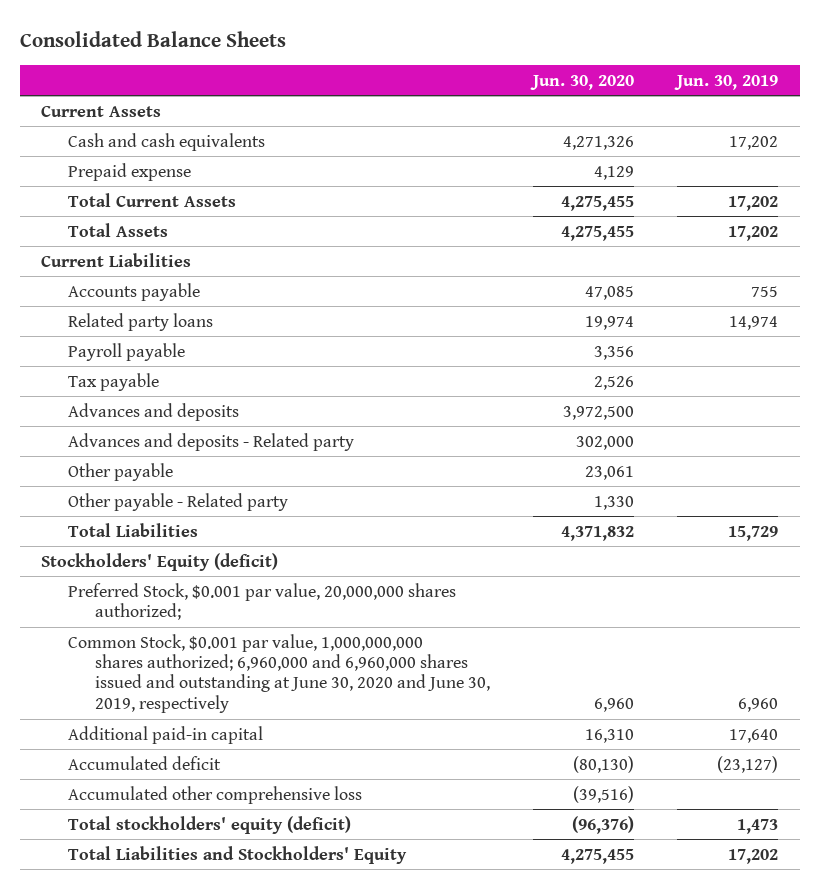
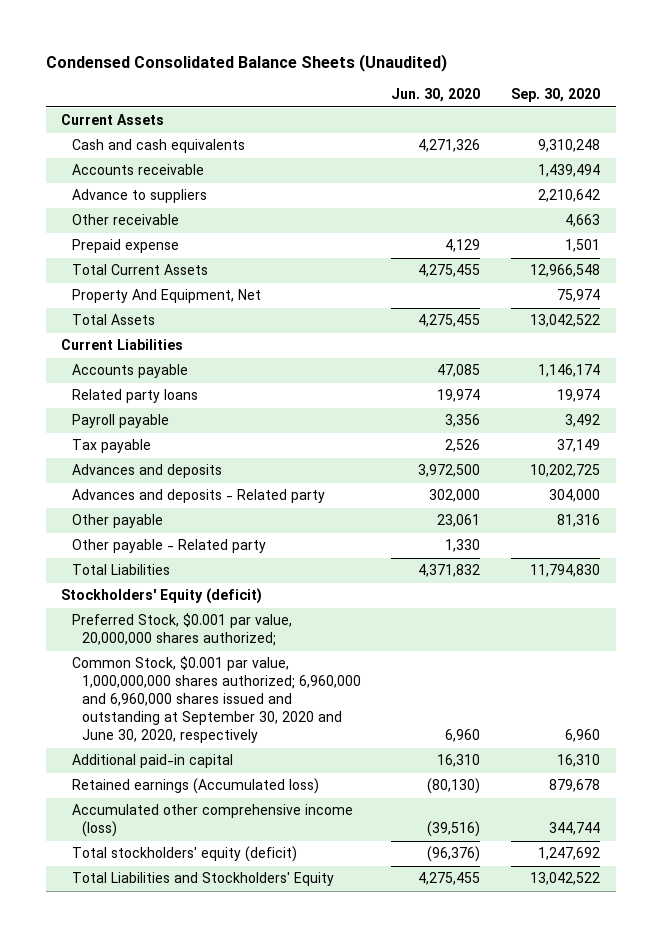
- Consolidated Balance Sheets
+ Condensed Consolidated Balance Sheets (Unaudited)
- | Jun. 30, 2020 | Jun. 30, 2019
+ | Jun. 30, 2020 | Sep. 30, 2020
+ Accounts receivable | | 1,439,494
+ Advance to suppliers | | 2,210,642
+ Other receivable | | 4,663
+ Property And Equipment, Net | | 75,974
- Common Stock, $0.001 par value, 1,000,000,000 shares authorized; 6,960,000 and 6,960,000 shares issued and outstanding at June 30, 2020 and June 30, 2019, respectively | 6,960 | 6,960
+ Common Stock, $0.001 par value, 1,000,000,000 shares authorized; 6,960,000 and 6,960,000 shares issued and outstanding at September 30, 2020 and June 30, 2020, respectively | 6,960 | 6,960
- Accumulated deficit | (80,130) | (23,127)
- Accumulated other comprehensive loss | (39,516) |
+ Retained earnings (Accumulated loss) | (80,130) | 879,678
+ Accumulated other comprehensive income (loss) | (39,516) | 344,744

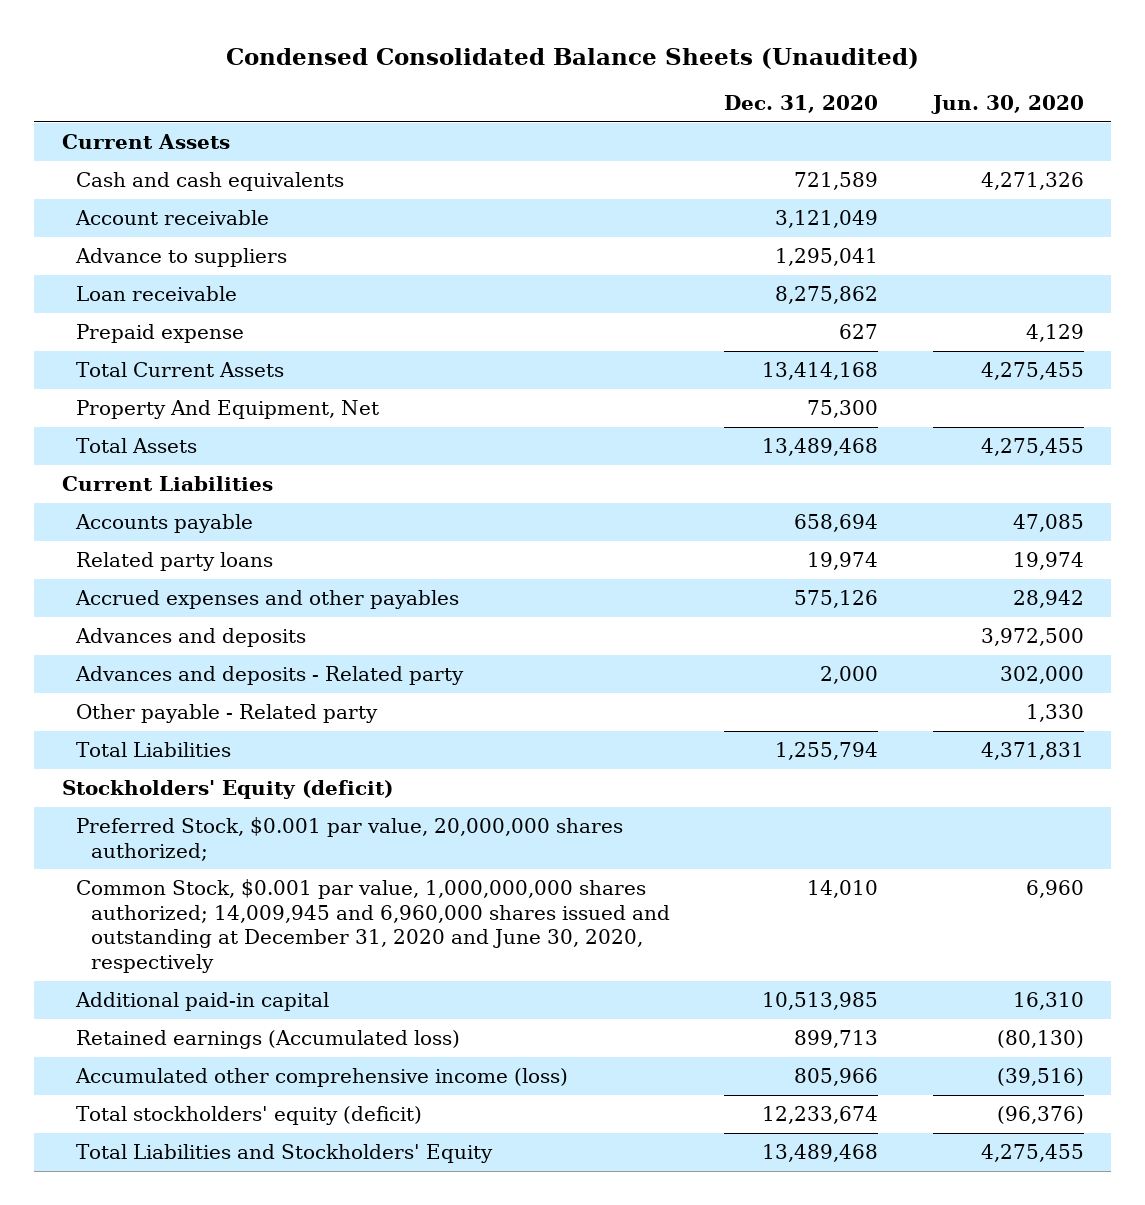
- | Jun. 30, 2020 | Sep. 30, 2020
+ | Dec. 31, 2020 | Jun. 30, 2020
- Accounts receivable | | 1,439,494
+ Account receivable | 3,121,049 |
- Other receivable | | 4,663
+ Loan receivable | 8,275,862 |
- Payroll payable | 3,356 | 3,492
- Tax payable | 2,526 | 37,149
+ Accrued expenses and other payables | 575,126 | 28,942
- Other payable | 23,061 | 81,316
- Total Liabilities | 4,371,832 | 11,794,830
+ Total Liabilities | 1,255,794 | 4,371,831
- Common Stock, $0.001 par value, 1,000,000,000 shares authorized; 6,960,000 and 6,960,000 shares issued and outstanding at September 30, 2020 and June 30, 2020, respectively | 6,960 | 6,960
+ Common Stock, $0.001 par value, 1,000,000,000 shares authorized; 14,009,945 and 6,960,000 shares issued and outstanding at December 31, 2020 and June 30, 2020, respectively | 14,010 | 6,960

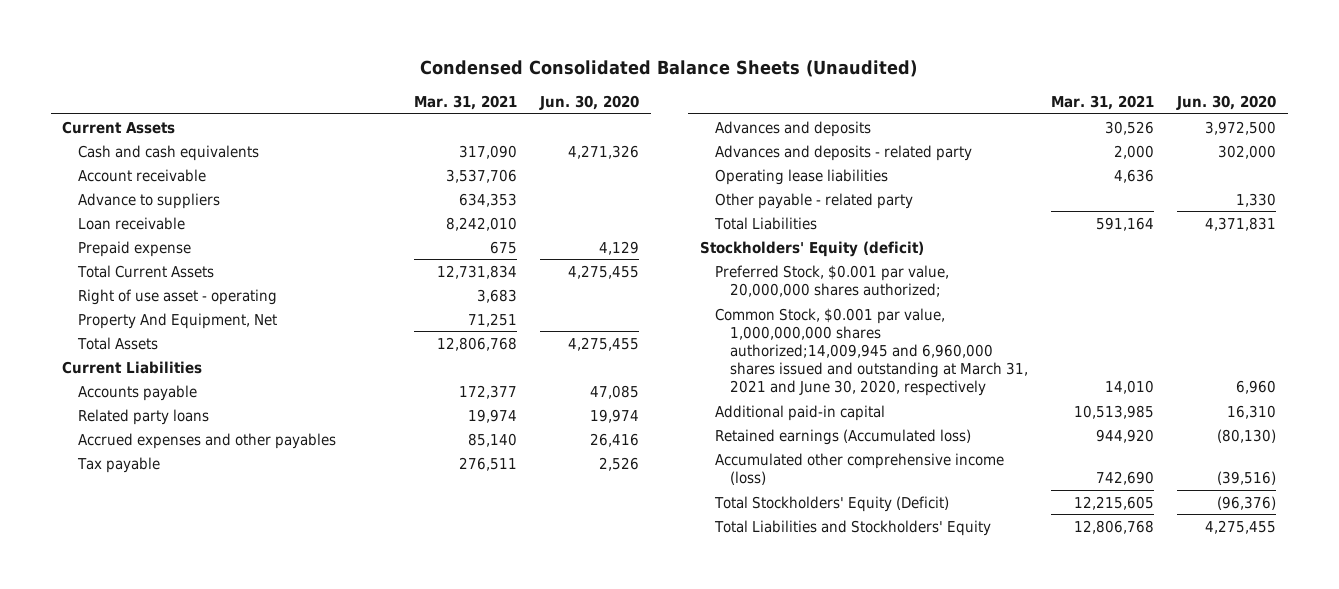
- | Dec. 31, 2020 | Jun. 30, 2020
+ | Mar. 31, 2021 | Jun. 30, 2020
+ Right of use asset - operating | 3,683 |
- Accrued expenses and other payables | 575,126 | 28,942
+ Accrued expenses and other payables | 85,140 | 26,416
+ Tax payable | 276,511 | 2,526
- Advances and deposits - Related party | 2,000 | 302,000
- Other payable - Related party | | 1,330
+ Advances and deposits - related party | 2,000 | 302,000
+ Operating lease liabilities | 4,636 |
+ Other payable - related party | | 1,330
- Common Stock, $0.001 par value, 1,000,000,000 shares authorized; 14,009,945 and 6,960,000 shares issued and outstanding at December 31, 2020 and June 30, 2020, respectively | 14,010 | 6,960
+ Common Stock, $0.001 par value, 1,000,000,000 shares authorized;14,009,945 and 6,960,000 shares issued and outstanding at March 31, 2021 and June 30, 2020, respectively | 14,010 | 6,960
- Total stockholders' equity (deficit) | 12,233,674 | (96,376)
+ Total Stockholders' Equity (Deficit) | 12,215,605 | (96,376)

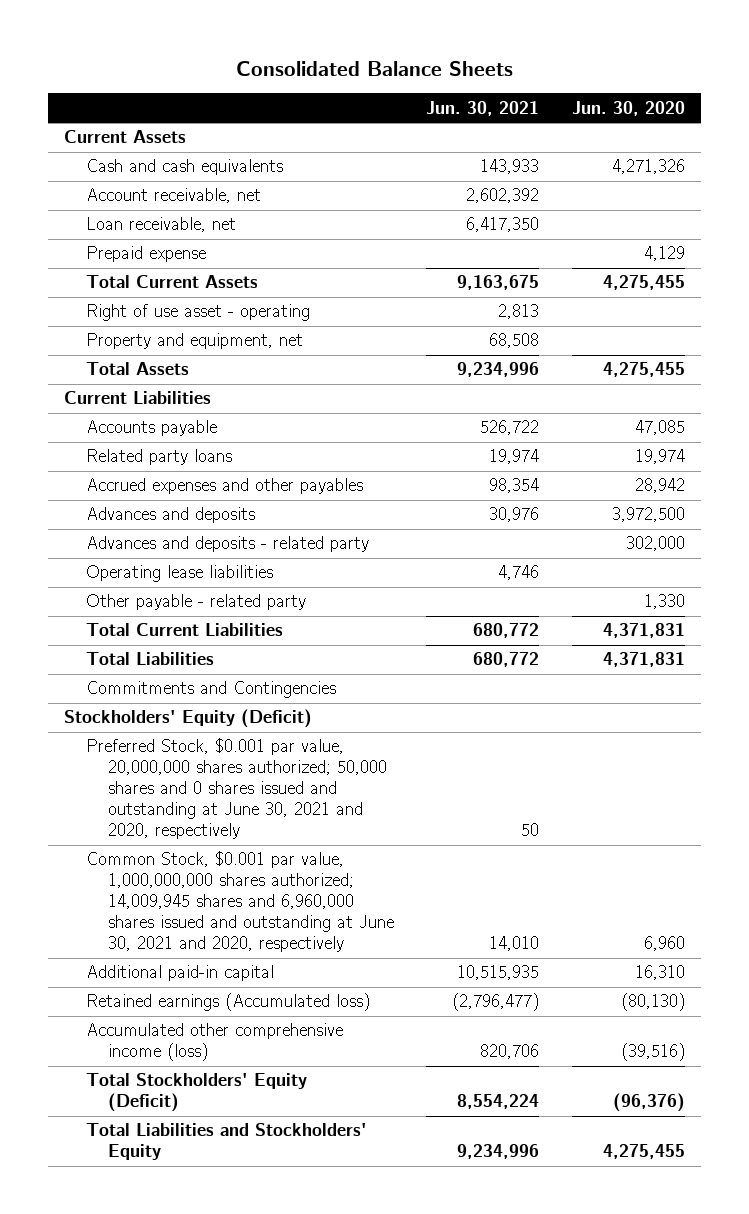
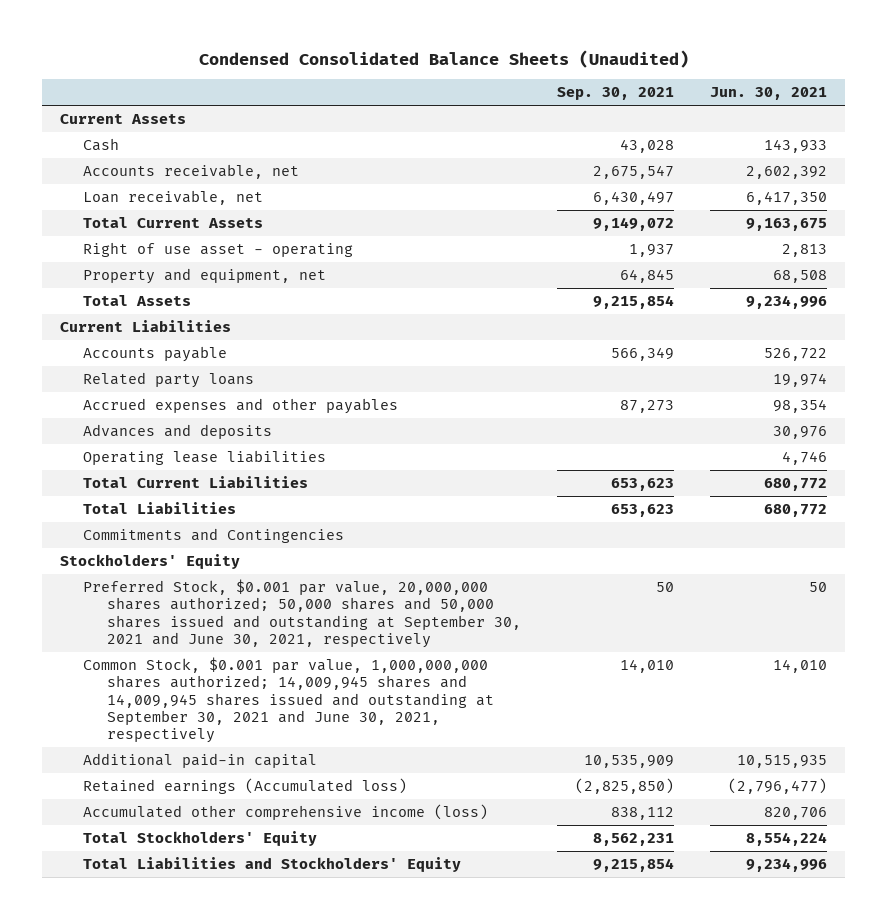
- Consolidated Balance Sheets
+ Condensed Consolidated Balance Sheets (Unaudited)
- | Jun. 30, 2021 | Jun. 30, 2020
+ | Sep. 30, 2021 | Jun. 30, 2021
- Cash and cash equivalents | 143,933 | 4,271,326
- Account receivable, net | 2,602,392 |
+ Cash | 43,028 | 143,933
+ Accounts receivable, net | 2,675,547 | 2,602,392
- Prepaid expense | | 4,129
- Advances and deposits - related party | | 302,000
- Other payable - related party | | 1,330
- Stockholders' Equity (Deficit)
- Preferred Stock, $0.001 par value, 20,000,000 shares authorized; 50,000 shares and 0 shares issued and outstanding at June 30, 2021 and 2020, respectively | 50 |
- Common Stock, $0.001 par value, 1,000,000,000 shares authorized; 14,009,945 shares and 6,960,000 shares issued and outstanding at June 30, 2021 and 2020, respectively | 14,010 | 6,960
+ Stockholders' Equity
+ Preferred Stock, $0.001 par value, 20,000,000 shares authorized; 50,000 shares and 50,000 shares issued and outstanding at September 30, 2021 and June 30, 2021, respectively | 50 | 50
+ Common Stock, $0.001 par value, 1,000,000,000 shares authorized; 14,009,945 shares and 14,009,945 shares issued and outstanding at September 30, 2021 and June 30, 2021, respectively | 14,010 | 14,010
- Total Stockholders' Equity (Deficit) | 8,554,224 | (96,376)
+ Total Stockholders' Equity | 8,562,231 | 8,554,224

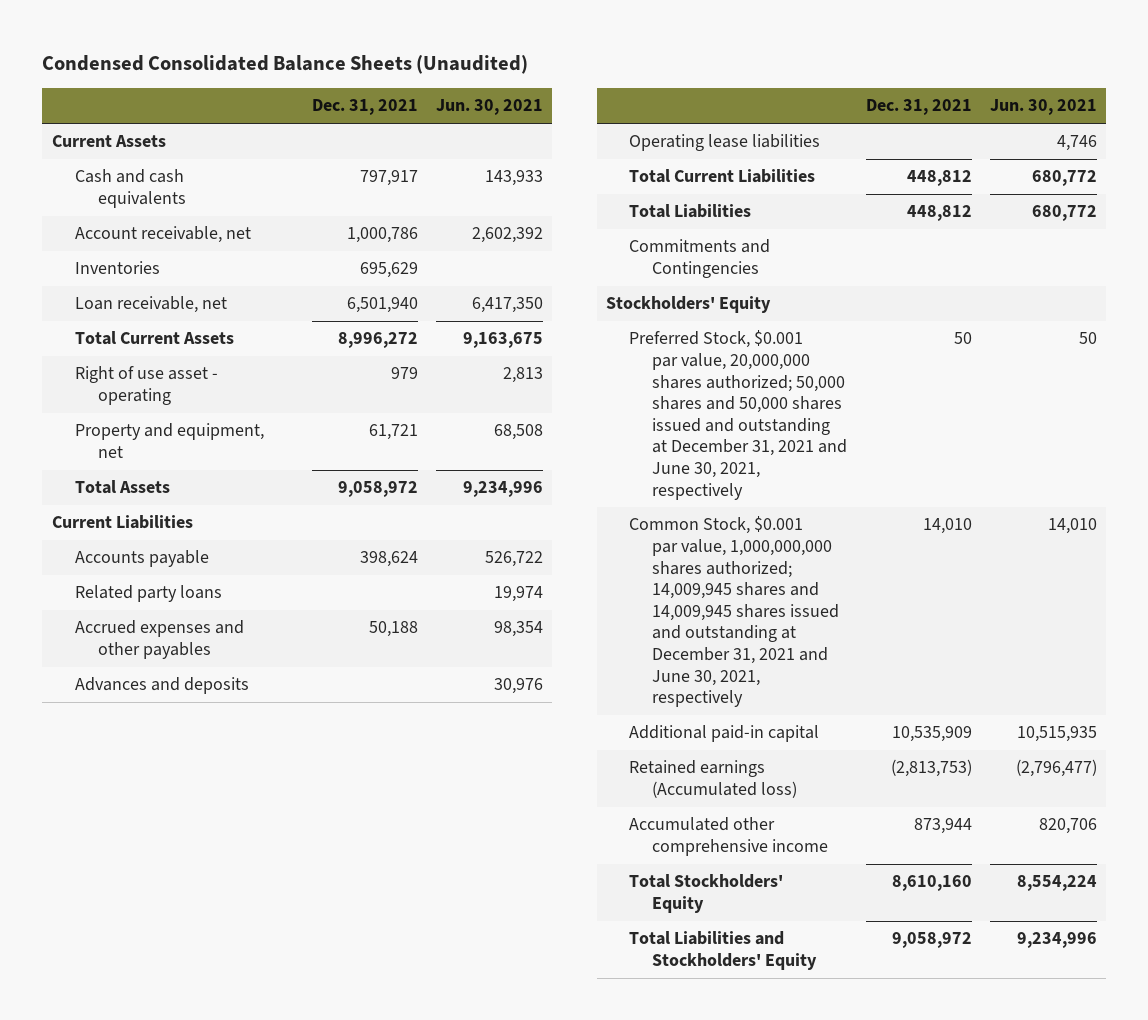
- | Sep. 30, 2021 | Jun. 30, 2021
+ | Dec. 31, 2021 | Jun. 30, 2021
- Cash | 43,028 | 143,933
- Accounts receivable, net | 2,675,547 | 2,602,392
+ Cash and cash equivalents | 797,917 | 143,933
+ Account receivable, net | 1,000,786 | 2,602,392
+ Inventories | 695,629 |
- Preferred Stock, $0.001 par value, 20,000,000 shares authorized; 50,000 shares and 50,000 shares issued and outstanding at September 30, 2021 and June 30, 2021, respectively | 50 | 50
- Common Stock, $0.001 par value, 1,000,000,000 shares authorized; 14,009,945 shares and 14,009,945 shares issued and outstanding at September 30, 2021 and June 30, 2021, respectively | 14,010 | 14,010
+ Preferred Stock, $0.001 par value, 20,000,000 shares authorized; 50,000 shares and 50,000 shares issued and outstanding at December 31, 2021 and June 30, 2021, respectively | 50 | 50
+ Common Stock, $0.001 par value, 1,000,000,000 shares authorized; 14,009,945 shares and 14,009,945 shares issued and outstanding at December 31, 2021 and June 30, 2021, respectively | 14,010 | 14,010
- Accumulated other comprehensive income (loss) | 838,112 | 820,706
+ Accumulated other comprehensive income | 873,944 | 820,706

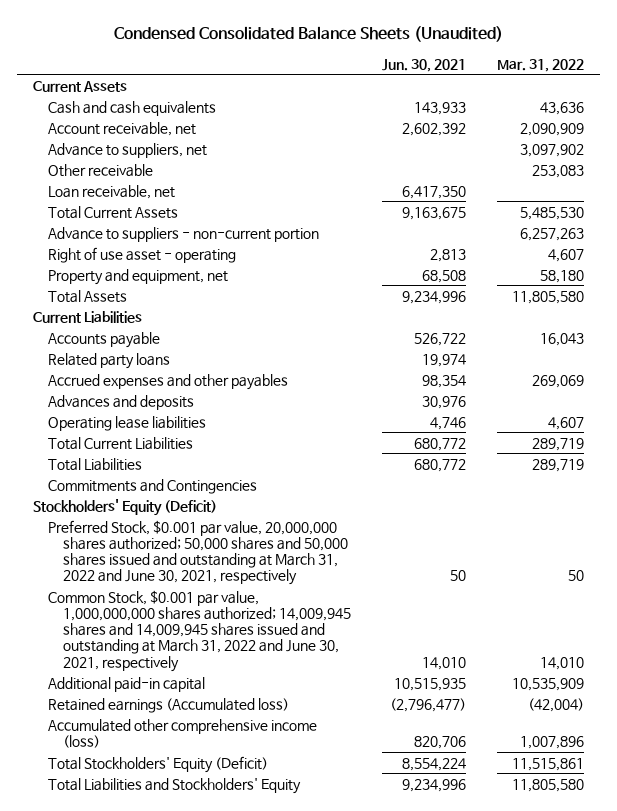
- | Dec. 31, 2021 | Jun. 30, 2021
+ | Jun. 30, 2021 | Mar. 31, 2022
- Inventories | 695,629 |
+ Advance to suppliers, net | | 3,097,902
+ Other receivable | | 253,083
+ Advance to suppliers - non-current portion | | 6,257,263
- Stockholders' Equity
- Preferred Stock, $0.001 par value, 20,000,000 shares authorized; 50,000 shares and 50,000 shares issued and outstanding at December 31, 2021 and June 30, 2021, respectively | 50 | 50
- Common Stock, $0.001 par value, 1,000,000,000 shares authorized; 14,009,945 shares and 14,009,945 shares issued and outstanding at December 31, 2021 and June 30, 2021, respectively | 14,010 | 14,010
+ Stockholders' Equity (Deficit)
+ Preferred Stock, $0.001 par value, 20,000,000 shares authorized; 50,000 shares and 50,000 shares issued and outstanding at March 31, 2022 and June 30, 2021, respectively | 50 | 50
+ Common Stock, $0.001 par value, 1,000,000,000 shares authorized; 14,009,945 shares and 14,009,945 shares issued and outstanding at March 31, 2022 and June 30, 2021, respectively | 14,010 | 14,010
- Accumulated other comprehensive income | 873,944 | 820,706
- Total Stockholders' Equity | 8,610,160 | 8,554,224
+ Accumulated other comprehensive income (loss) | 820,706 | 1,007,896
+ Total Stockholders' Equity (Deficit) | 8,554,224 | 11,515,861

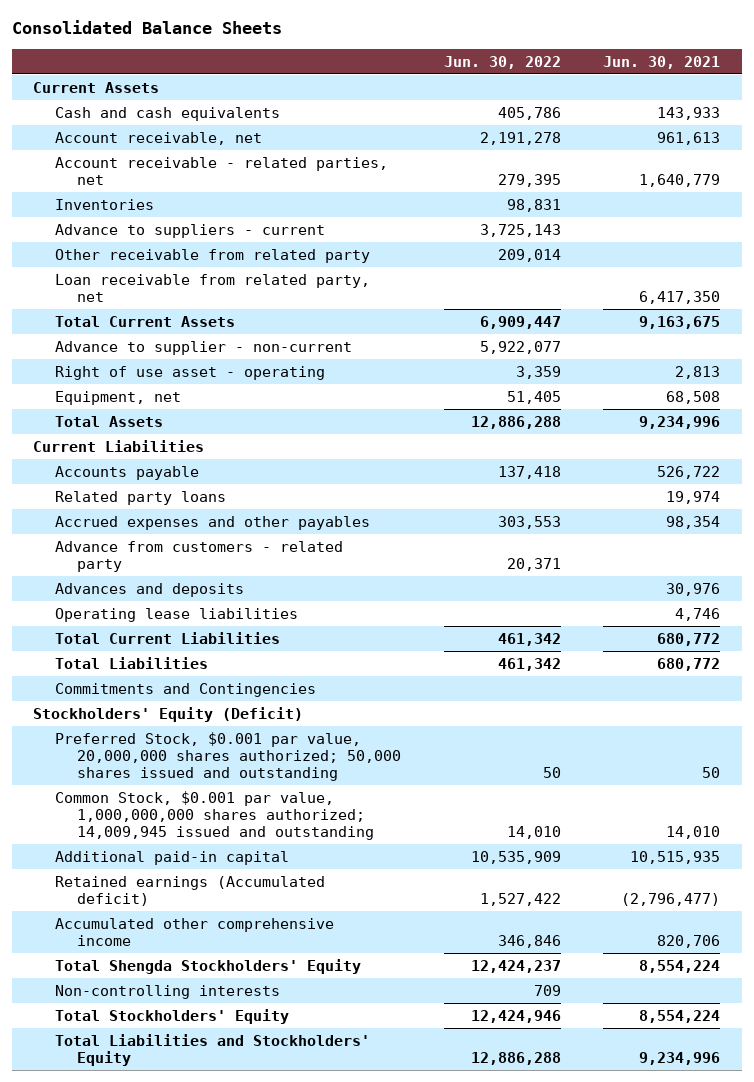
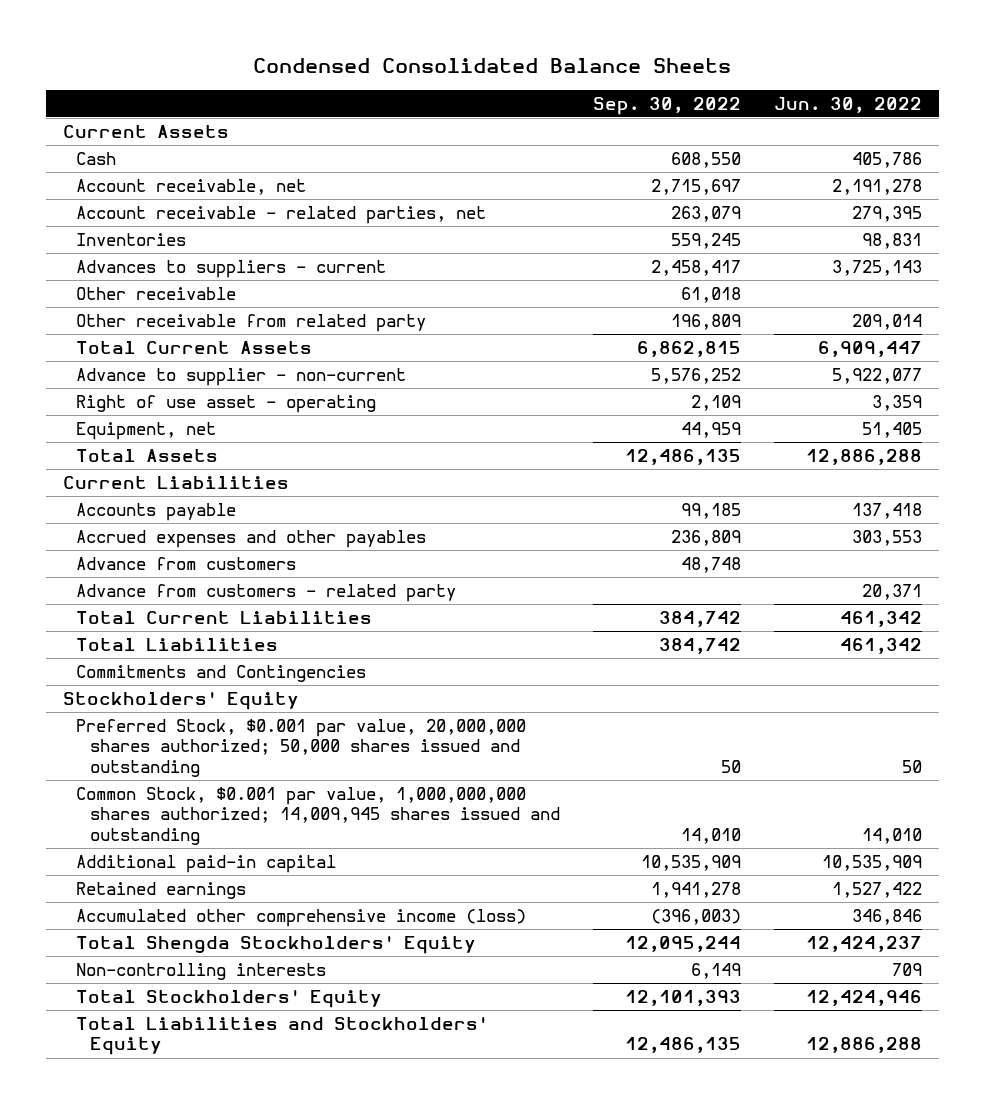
- Consolidated Balance Sheets
+ Condensed Consolidated Balance Sheets
- | Jun. 30, 2022 | Jun. 30, 2021
+ | Sep. 30, 2022 | Jun. 30, 2022
- Cash and cash equivalents | 405,786 | 143,933
+ Cash | 608,550 | 405,786
- Advance to suppliers - current | 3,725,143 |
+ Advances to suppliers - current | 2,458,417 | 3,725,143
+ Other receivable | 61,018 |
- Loan receivable from related party, net | | 6,417,350
- Related party loans | | 19,974
+ Advance from customers | 48,748 |
- Advances and deposits | | 30,976
- Operating lease liabilities | | 4,746
- Stockholders' Equity (Deficit)
+ Stockholders' Equity
- Common Stock, $0.001 par value, 1,000,000,000 shares authorized; 14,009,945 issued and outstanding | 14,010 | 14,010
+ Common Stock, $0.001 par value, 1,000,000,000 shares authorized; 14,009,945 shares issued and outstanding | 14,010 | 14,010
- Retained earnings (Accumulated deficit) | 1,527,422 | (2,796,477)
- Accumulated other comprehensive income | 346,846 | 820,706
+ Retained earnings | 1,941,278 | 1,527,422
+ Accumulated other comprehensive income (loss) | (396,003) | 346,846

